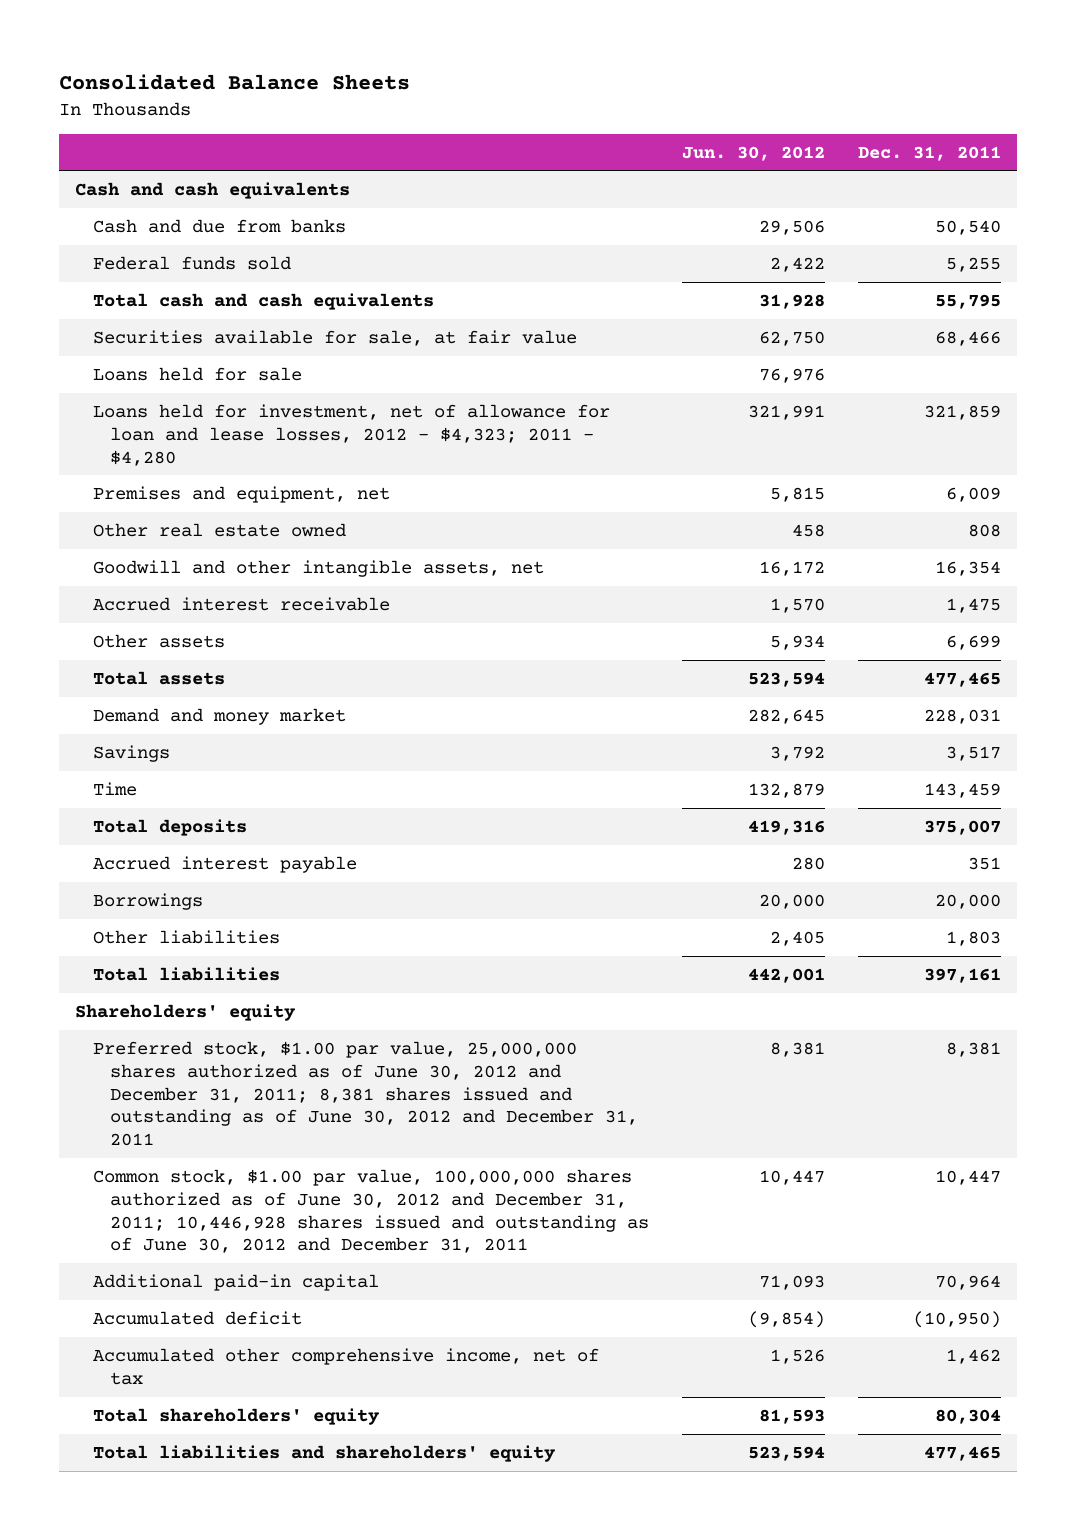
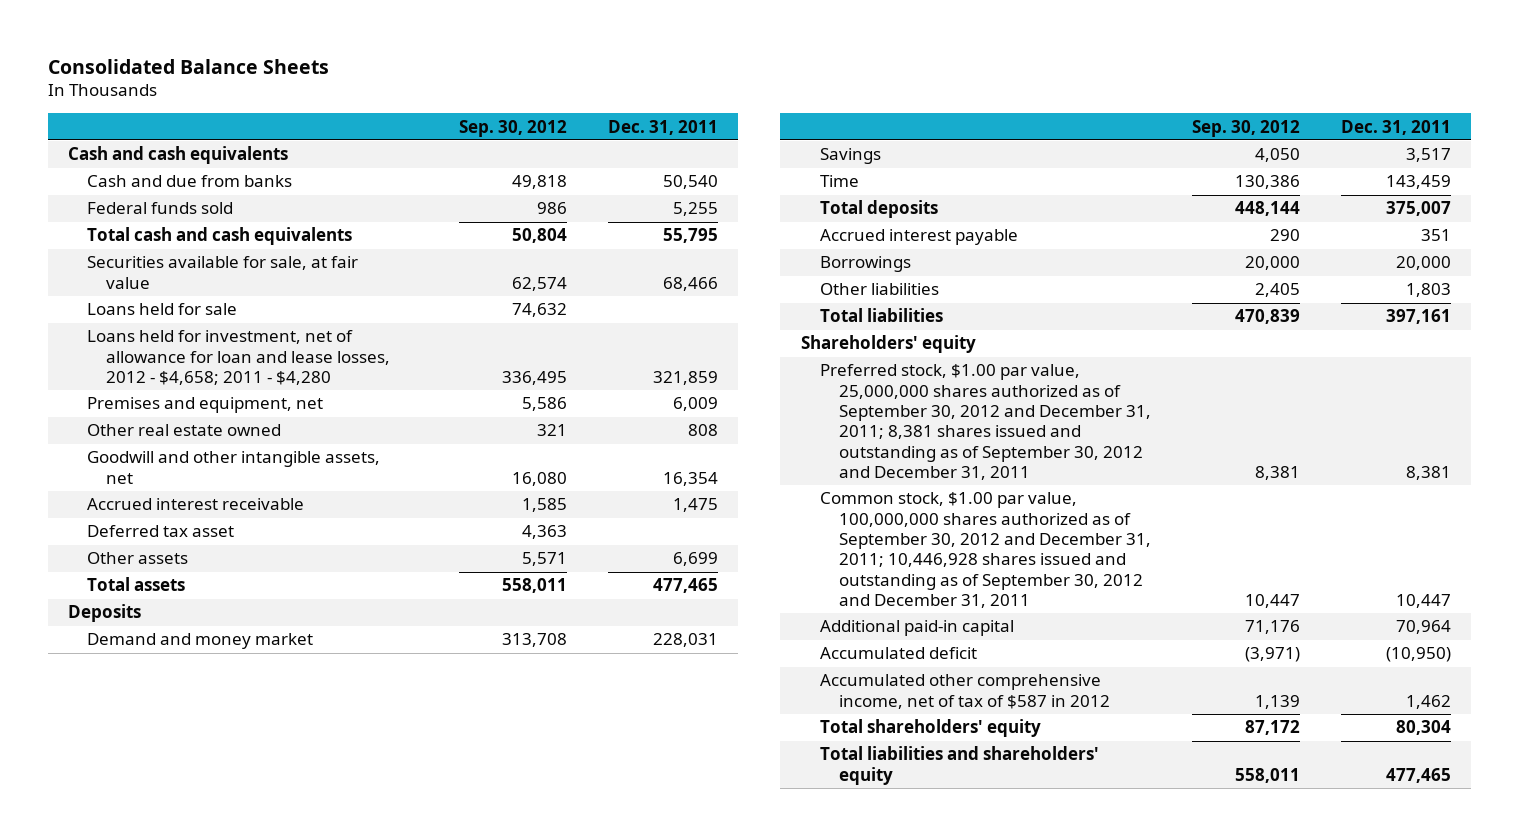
- | Jun. 30, 2012 | Dec. 31, 2011
+ | Sep. 30, 2012 | Dec. 31, 2011
- Loans held for investment, net of allowance for loan and lease losses, 2012 - $4,323; 2011 - $4,280 | 321,991 | 321,859
+ Loans held for investment, net of allowance for loan and lease losses, 2012 - $4,658; 2011 - $4,280 | 336,495 | 321,859
+ Deferred tax asset | 4,363 |
+ Deposits
- Preferred stock, $1.00 par value, 25,000,000 shares authorized as of June 30, 2012 and December 31, 2011; 8,381 shares issued and outstanding as of June 30, 2012 and December 31, 2011 | 8,381 | 8,381
- Common stock, $1.00 par value, 100,000,000 shares authorized as of June 30, 2012 and December 31, 2011; 10,446,928 shares issued and outstanding as of June 30, 2012 and December 31, 2011 | 10,447 | 10,447
+ Preferred stock, $1.00 par value, 25,000,000 shares authorized as of September 30, 2012 and December 31, 2011; 8,381 shares issued and outstanding as of September 30, 2012 and December 31, 2011 | 8,381 | 8,381
+ Common stock, $1.00 par value, 100,000,000 shares authorized as of September 30, 2012 and December 31, 2011; 10,446,928 shares issued and outstanding as of September 30, 2012 and December 31, 2011 | 10,447 | 10,447
- Accumulated other comprehensive income, net of tax | 1,526 | 1,462
+ Accumulated other comprehensive income, net of tax of $587 in 2012 | 1,139 | 1,462

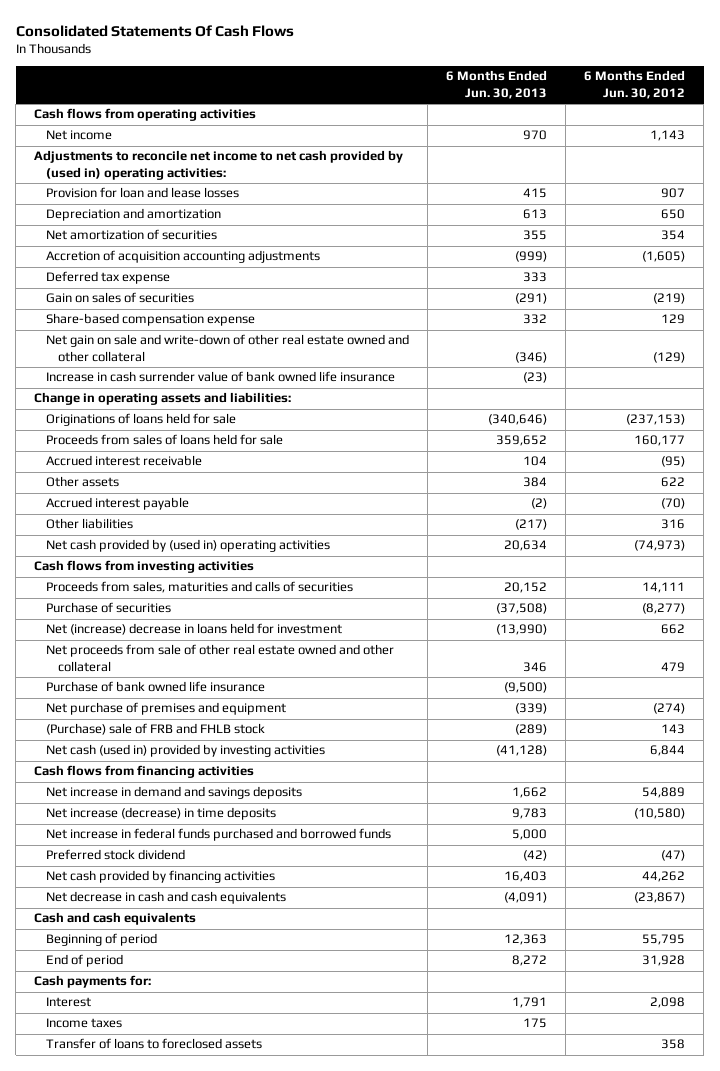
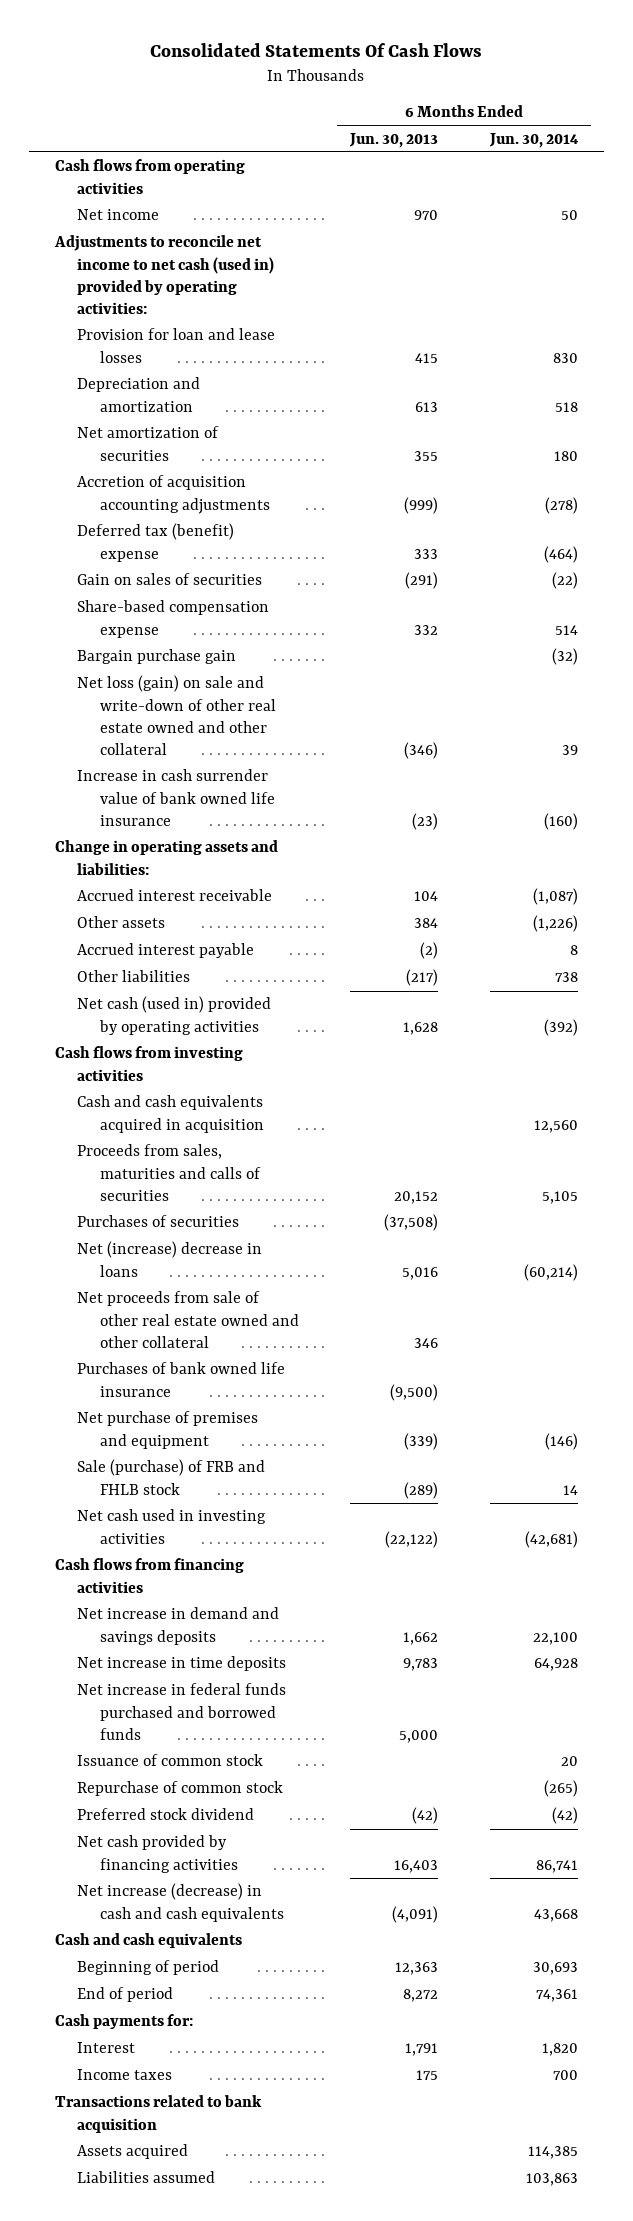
- | 6 Months Ended Jun. 30, 2013 | 6 Months Ended Jun. 30, 2012
+ | 6 Months Ended Jun. 30, 2013 | 6 Months Ended Jun. 30, 2014
- Adjustments to reconcile net income to net cash provided by (used in) operating activities:
+ Adjustments to reconcile net income to net cash (used in) provided by operating activities:
- Deferred tax expense | 333 |
+ Deferred tax (benefit) expense | 333 | (464)
- Net gain on sale and write-down of other real estate owned and other collateral | (346) | (129)
+ Bargain purchase gain | | (32)
+ Net loss (gain) on sale and write-down of other real estate owned and other collateral | (346) | 39
- Originations of loans held for sale | (340,646) | (237,153)
- Proceeds from sales of loans held for sale | 359,652 | 160,177
- Net cash provided by (used in) operating activities | 20,634 | (74,973)
+ Net cash (used in) provided by operating activities | 1,628 | (392)
+ Cash and cash equivalents acquired in acquisition | | 12,560
- Purchase of securities | (37,508) | (8,277)
- Net (increase) decrease in loans held for investment | (13,990) | 662
+ Purchases of securities | (37,508) |
+ Net (increase) decrease in loans | 5,016 | (60,214)
- Purchase of bank owned life insurance | (9,500) |
+ Purchases of bank owned life insurance | (9,500) |
- (Purchase) sale of FRB and FHLB stock | (289) | 143
- Net cash (used in) provided by investing activities | (41,128) | 6,844
+ Sale (purchase) of FRB and FHLB stock | (289) | 14
+ Net cash used in investing activities | (22,122) | (42,681)
- Net increase (decrease) in time deposits | 9,783 | (10,580)
+ Net increase in time deposits | 9,783 | 64,928
+ Issuance of common stock | | 20
+ Repurchase of common stock | | (265)
- Net decrease in cash and cash equivalents | (4,091) | (23,867)
+ Net increase (decrease) in cash and cash equivalents | (4,091) | 43,668
- Transfer of loans to foreclosed assets | | 358
+ Transactions related to bank acquisition
+ Assets acquired | | 114,385
+ Liabilities assumed | | 103,863

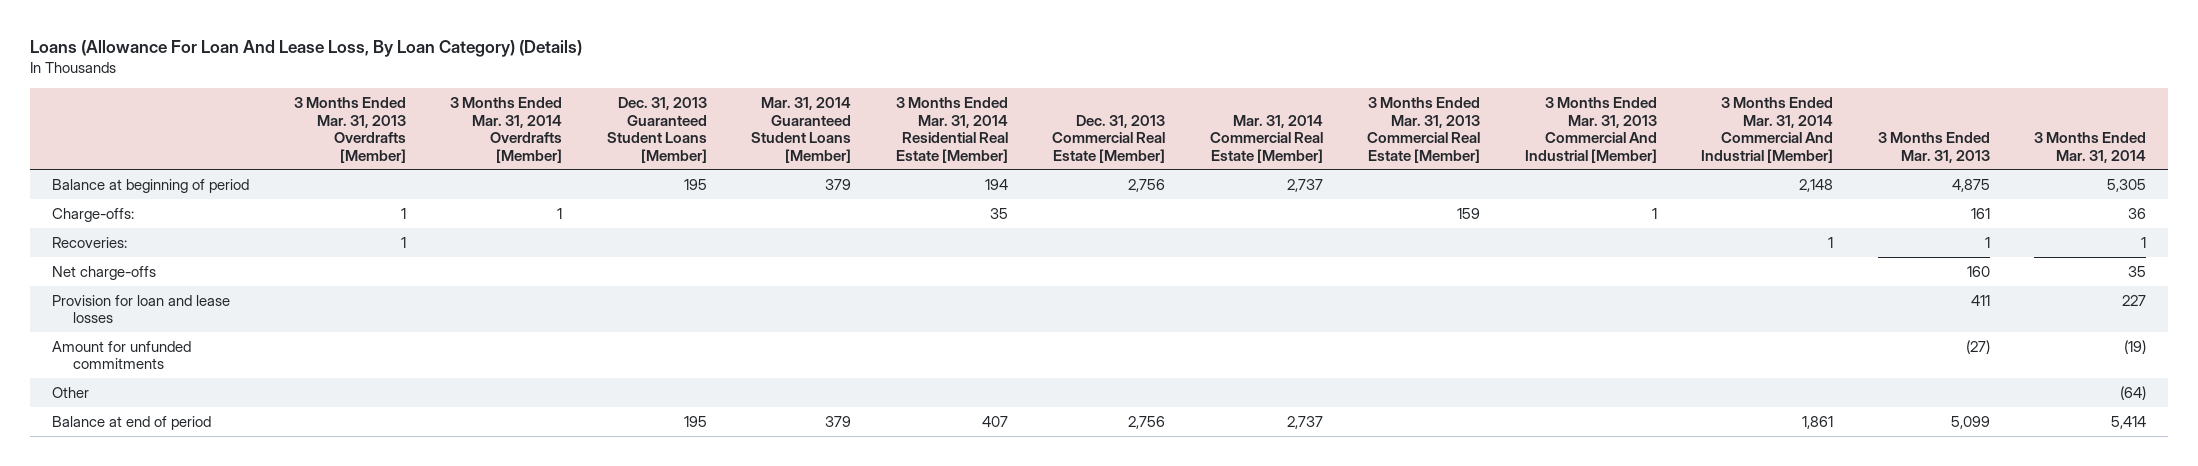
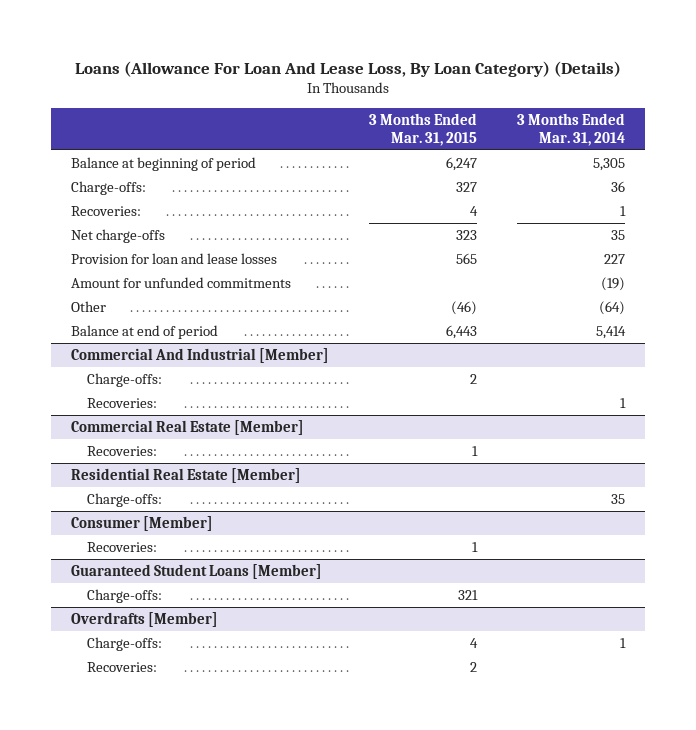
- | 3 Months Ended Mar. 31, 2013 Overdrafts [Member] | 3 Months Ended Mar. 31, 2014 Overdrafts [Member] | Dec. 31, 2013 Guaranteed Student Loans [Member] | Mar. 31, 2014 Guaranteed Student Loans [Member] | 3 Months Ended Mar. 31, 2014 Residential Real Estate [Member] | Dec. 31, 2013 Commercial Real Estate [Member] | Mar. 31, 2014 Commercial Real Estate [Member] | 3 Months Ended Mar. 31, 2013 Commercial Real Estate [Member] | 3 Months Ended Mar. 31, 2013 Commercial And Industrial [Member] | 3 Months Ended Mar. 31, 2014 Commercial And Industrial [Member] | 3 Months Ended Mar. 31, 2013 | 3 Months Ended Mar. 31, 2014
+ | 3 Months Ended Mar. 31, 2015 | 3 Months Ended Mar. 31, 2014
+ Commercial And Industrial [Member]
+ Charge-offs: | 2 |
+ Recoveries: | | 1
+ Commercial Real Estate [Member]
+ Recoveries: | 1 |
+ Residential Real Estate [Member]
+ Charge-offs: | | 35
+ Consumer [Member]
+ Recoveries: | 1 |
+ Guaranteed Student Loans [Member]
+ Charge-offs: | 321 |
+ Overdrafts [Member]
+ Charge-offs: | 4 | 1
+ Recoveries: | 2 |

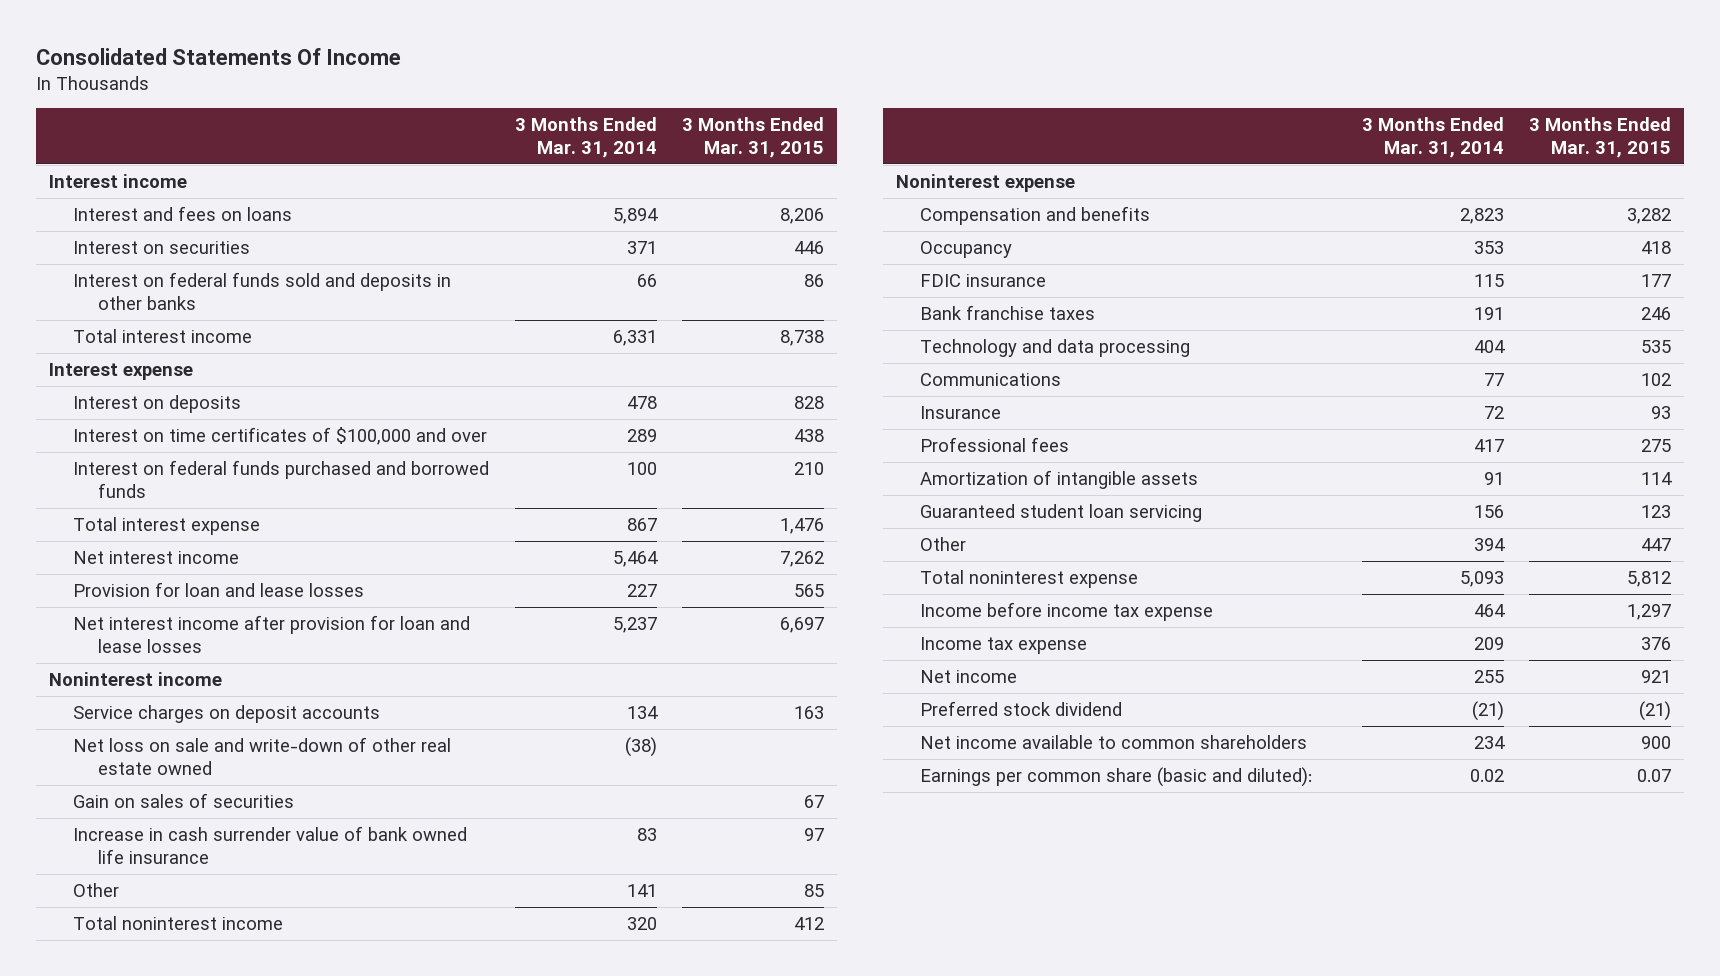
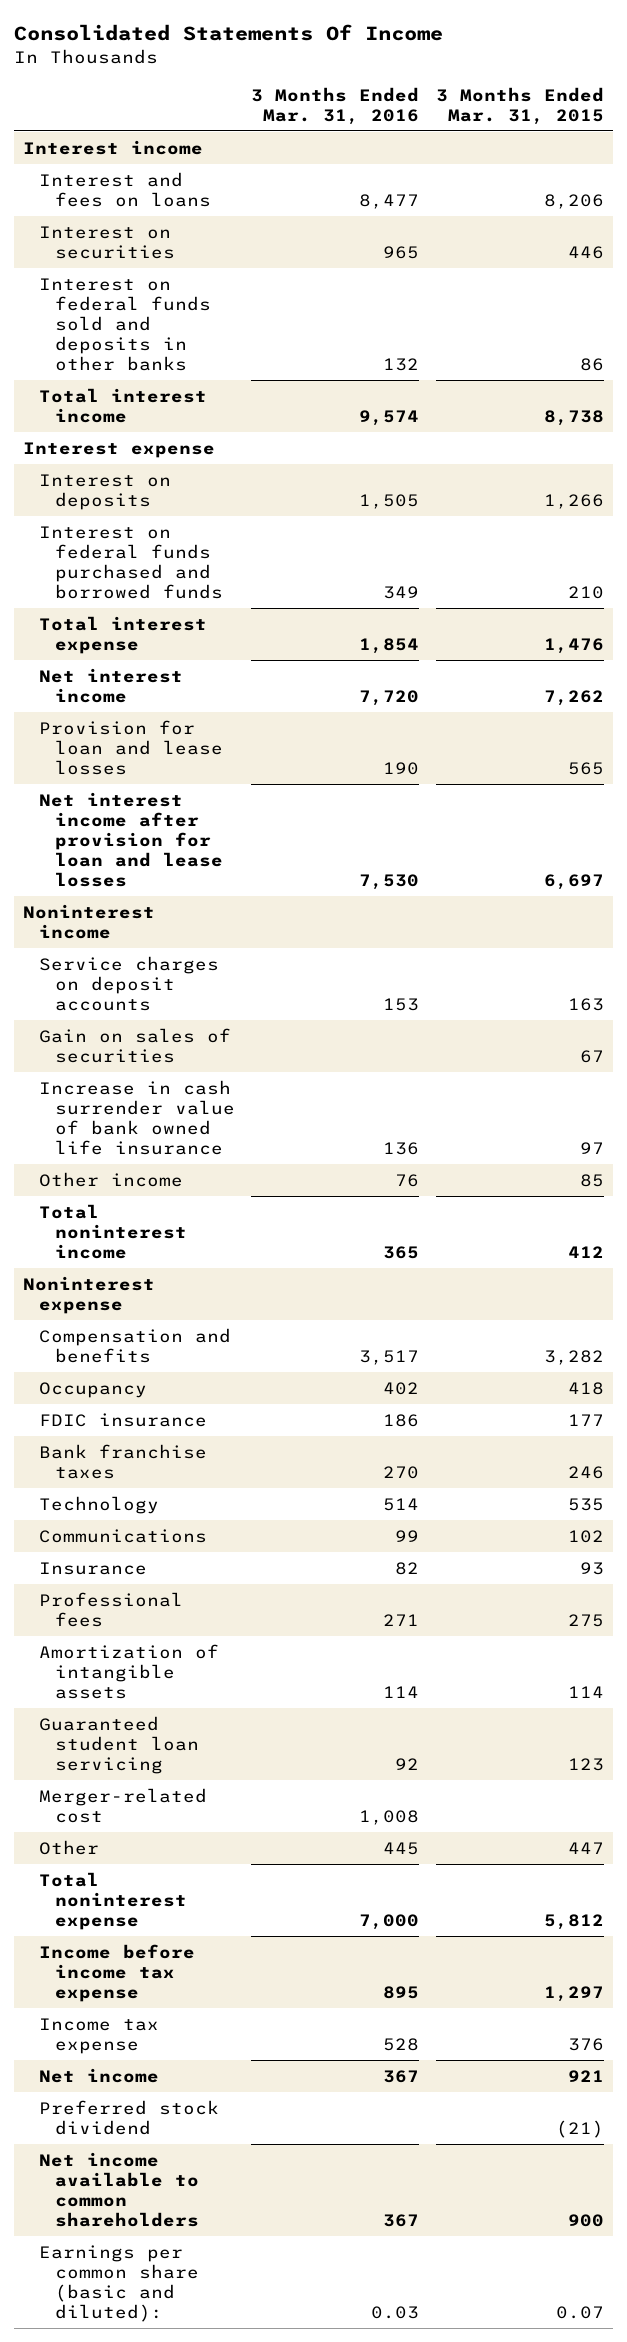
- | 3 Months Ended Mar. 31, 2014 | 3 Months Ended Mar. 31, 2015
+ | 3 Months Ended Mar. 31, 2016 | 3 Months Ended Mar. 31, 2015
- Interest on deposits | 478 | 828
- Interest on time certificates of $100,000 and over | 289 | 438
+ Interest on deposits | 1,505 | 1,266
- Net loss on sale and write-down of other real estate owned | (38) |
- Other | 141 | 85
+ Other income | 76 | 85
- Technology and data processing | 404 | 535
+ Technology | 514 | 535
+ Merger-related cost | 1,008 |

